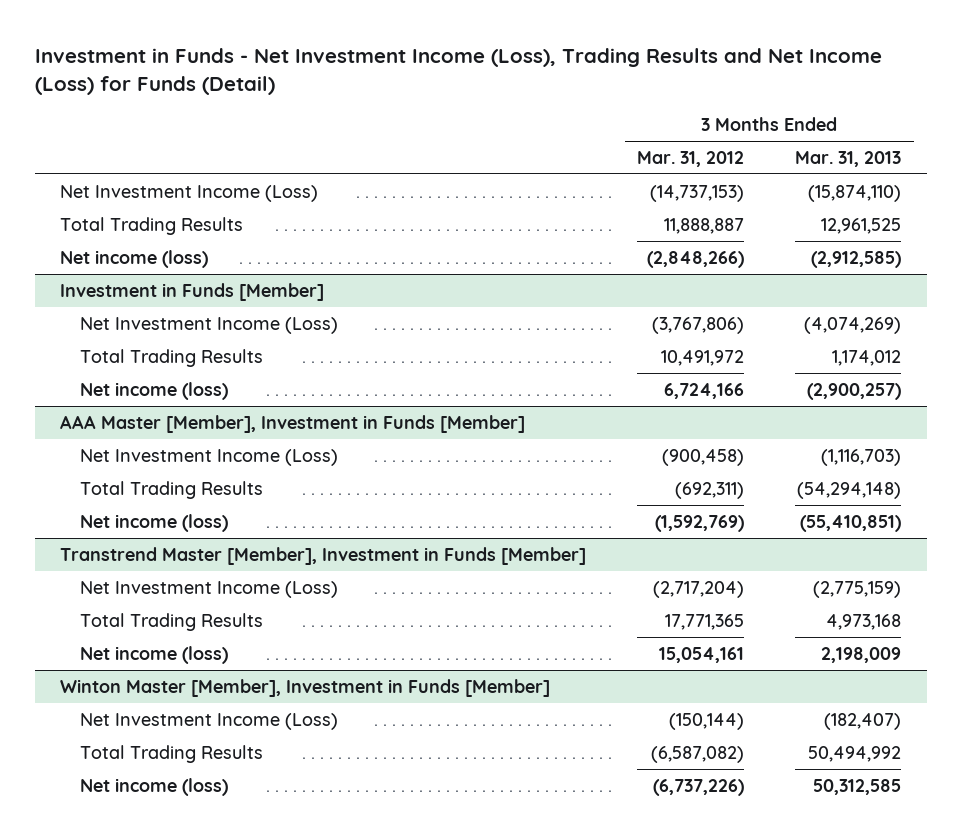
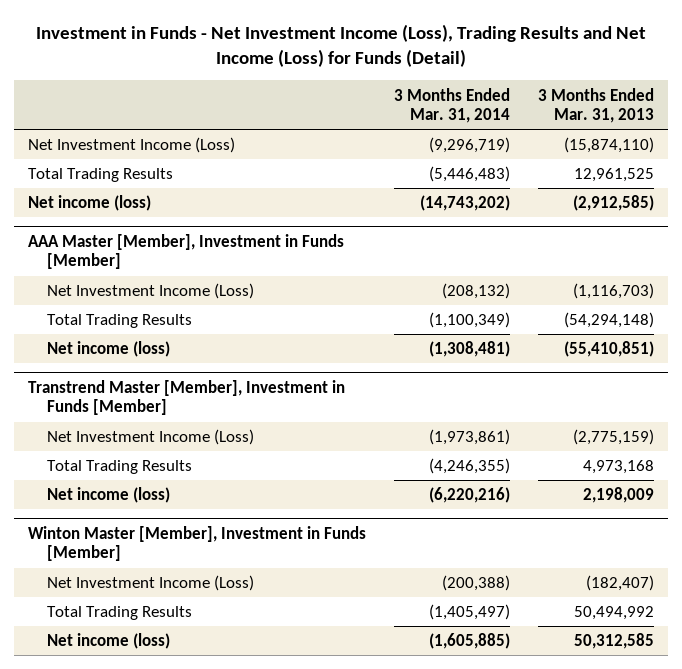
- | 3 Months Ended Mar. 31, 2012 | 3 Months Ended Mar. 31, 2013
+ | 3 Months Ended Mar. 31, 2014 | 3 Months Ended Mar. 31, 2013
- Investment in Funds [Member]
- Net Investment Income (Loss) | (3,767,806) | (4,074,269)
- Total Trading Results | 10,491,972 | 1,174,012
- Net income (loss) | 6,724,166 | (2,900,257)

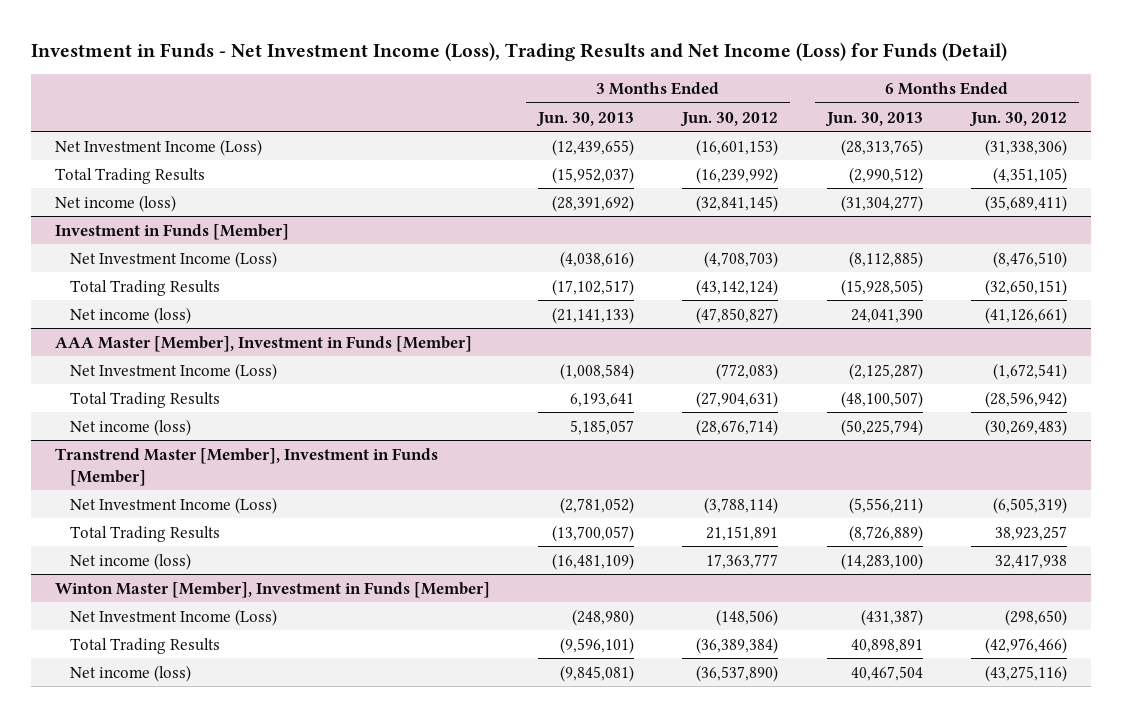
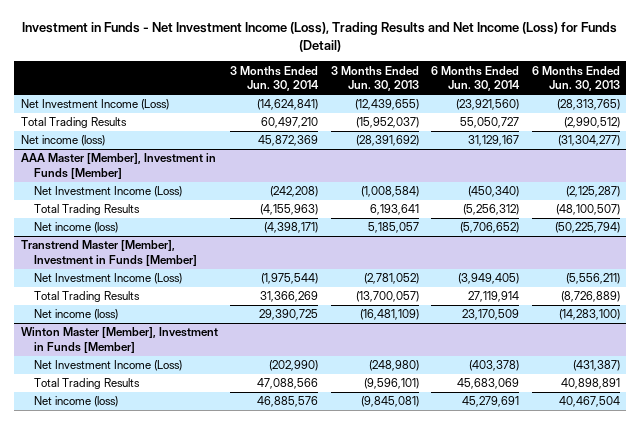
- | 3 Months Ended Jun. 30, 2013 | 3 Months Ended Jun. 30, 2012 | 6 Months Ended Jun. 30, 2013 | 6 Months Ended Jun. 30, 2012
+ | 3 Months Ended Jun. 30, 2014 | 3 Months Ended Jun. 30, 2013 | 6 Months Ended Jun. 30, 2014 | 6 Months Ended Jun. 30, 2013
- Investment in Funds [Member]
- Net Investment Income (Loss) | (4,038,616) | (4,708,703) | (8,112,885) | (8,476,510)
- Total Trading Results | (17,102,517) | (43,142,124) | (15,928,505) | (32,650,151)
- Net income (loss) | (21,141,133) | (47,850,827) | 24,041,390 | (41,126,661)

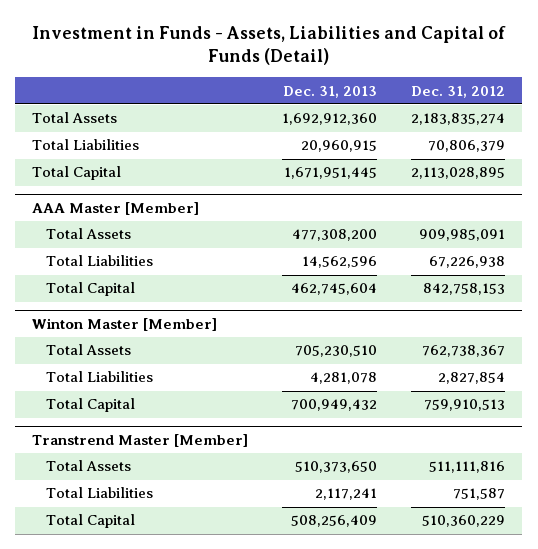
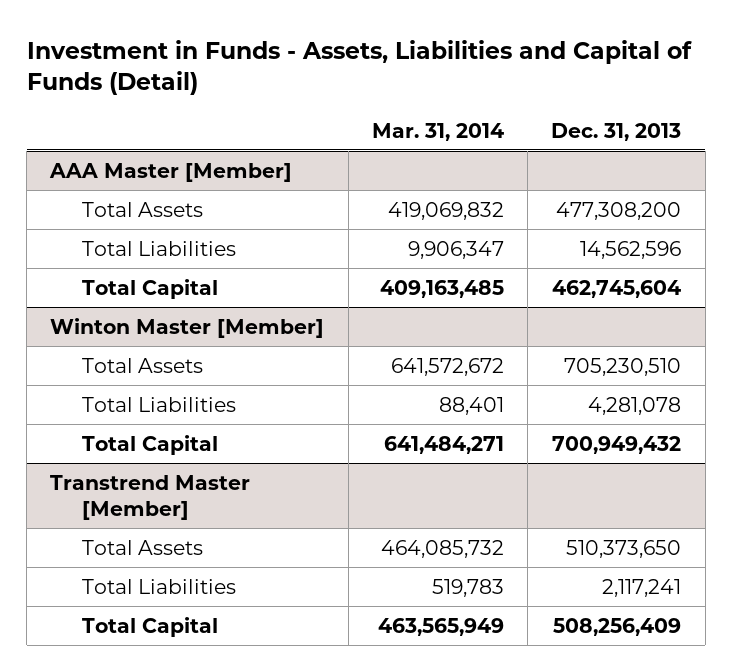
- | Dec. 31, 2013 | Dec. 31, 2012
+ | Mar. 31, 2014 | Dec. 31, 2013
- Total Assets | 1,692,912,360 | 2,183,835,274
- Total Liabilities | 20,960,915 | 70,806,379
- Total Capital | 1,671,951,445 | 2,113,028,895

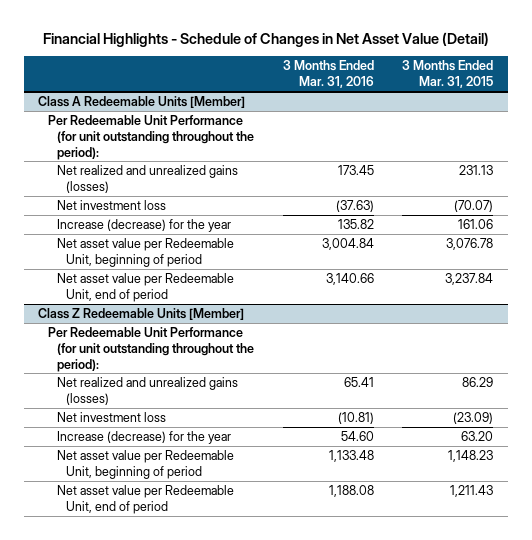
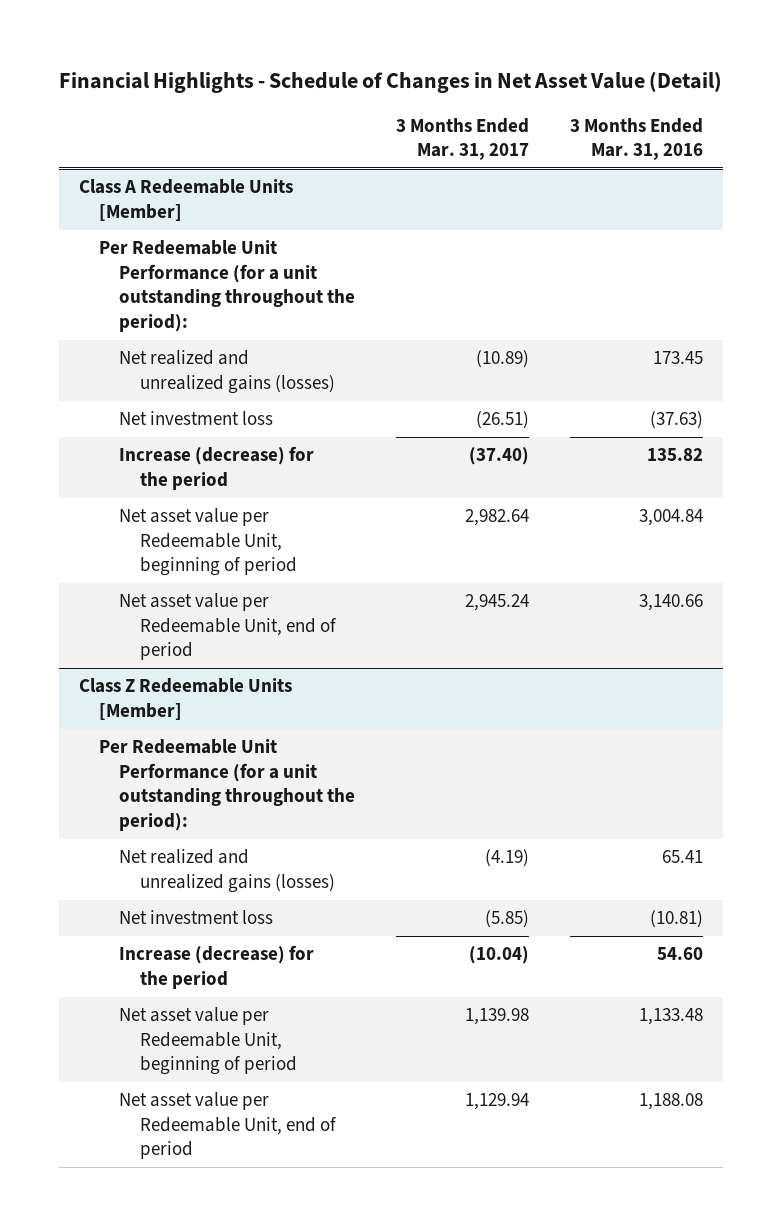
- | 3 Months Ended Mar. 31, 2016 | 3 Months Ended Mar. 31, 2015
+ | 3 Months Ended Mar. 31, 2017 | 3 Months Ended Mar. 31, 2016
@ Class A Redeemable Units [Member]
- Per Redeemable Unit Performance (for unit outstanding throughout the period):
+ Per Redeemable Unit Performance (for a unit outstanding throughout the period):
- Increase (decrease) for the year | 135.82 | 161.06
+ Increase (decrease) for the period | (37.40) | 135.82
@ Class Z Redeemable Units [Member]
- Per Redeemable Unit Performance (for unit outstanding throughout the period):
+ Per Redeemable Unit Performance (for a unit outstanding throughout the period):
- Increase (decrease) for the year | 54.60 | 63.20
+ Increase (decrease) for the period | (10.04) | 54.60

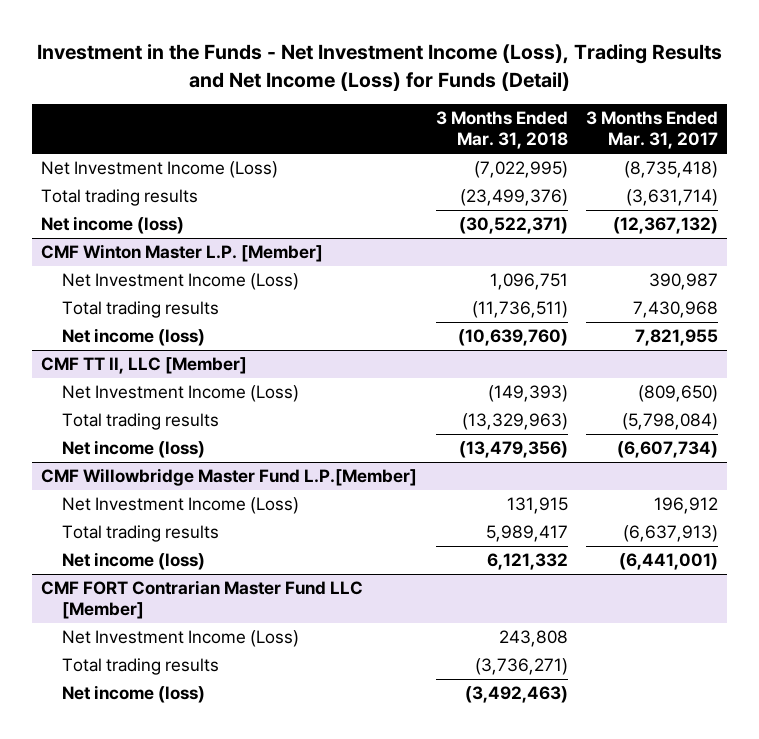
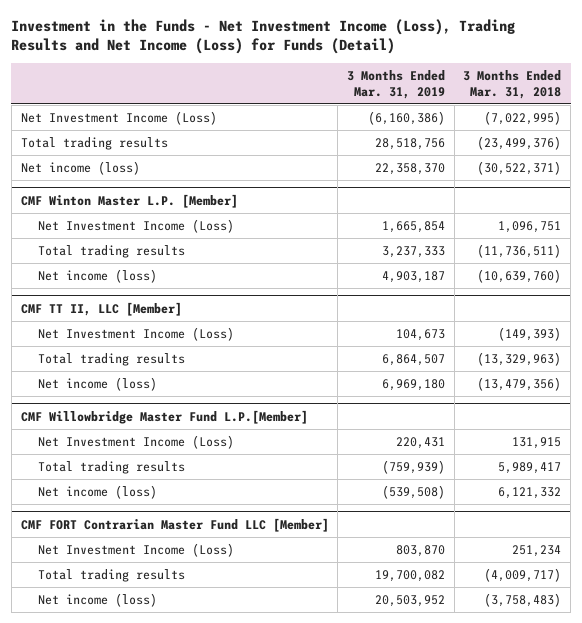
- | 3 Months Ended Mar. 31, 2018 | 3 Months Ended Mar. 31, 2017
+ | 3 Months Ended Mar. 31, 2019 | 3 Months Ended Mar. 31, 2018
@ CMF FORT Contrarian Master Fund LLC [Member]
- Net Investment Income (Loss) | 243,808 |
- Total trading results | (3,736,271) |
- Net income (loss) | (3,492,463) |
+ Net Investment Income (Loss) | 803,870 | 251,234
+ Total trading results | 19,700,082 | (4,009,717)
+ Net income (loss) | 20,503,952 | (3,758,483)

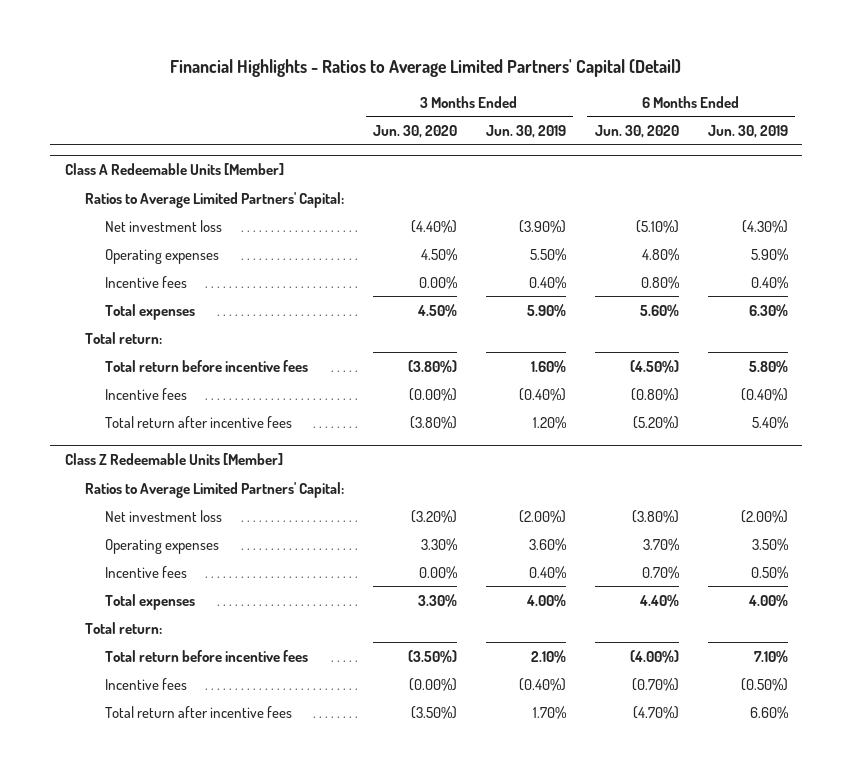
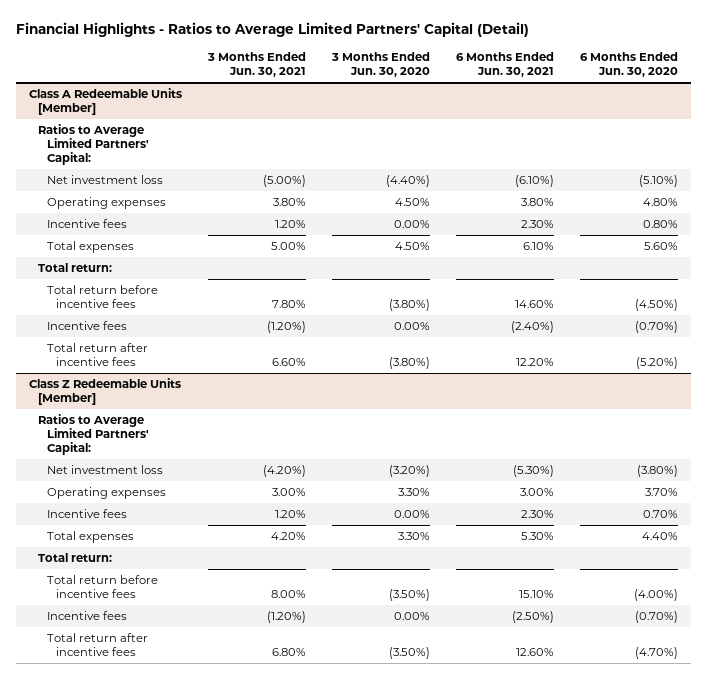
- | 3 Months Ended Jun. 30, 2020 | 3 Months Ended Jun. 30, 2019 | 6 Months Ended Jun. 30, 2020 | 6 Months Ended Jun. 30, 2019
+ | 3 Months Ended Jun. 30, 2021 | 3 Months Ended Jun. 30, 2020 | 6 Months Ended Jun. 30, 2021 | 6 Months Ended Jun. 30, 2020
@ Class A Redeemable Units [Member]
- Incentive fees | (0.00%) | (0.40%) | (0.80%) | (0.40%)
+ Incentive fees | (1.20%) | 0.00% | (2.40%) | (0.70%)
@ Class Z Redeemable Units [Member]
- Incentive fees | (0.00%) | (0.40%) | (0.70%) | (0.50%)
+ Incentive fees | (1.20%) | 0.00% | (2.50%) | (0.70%)

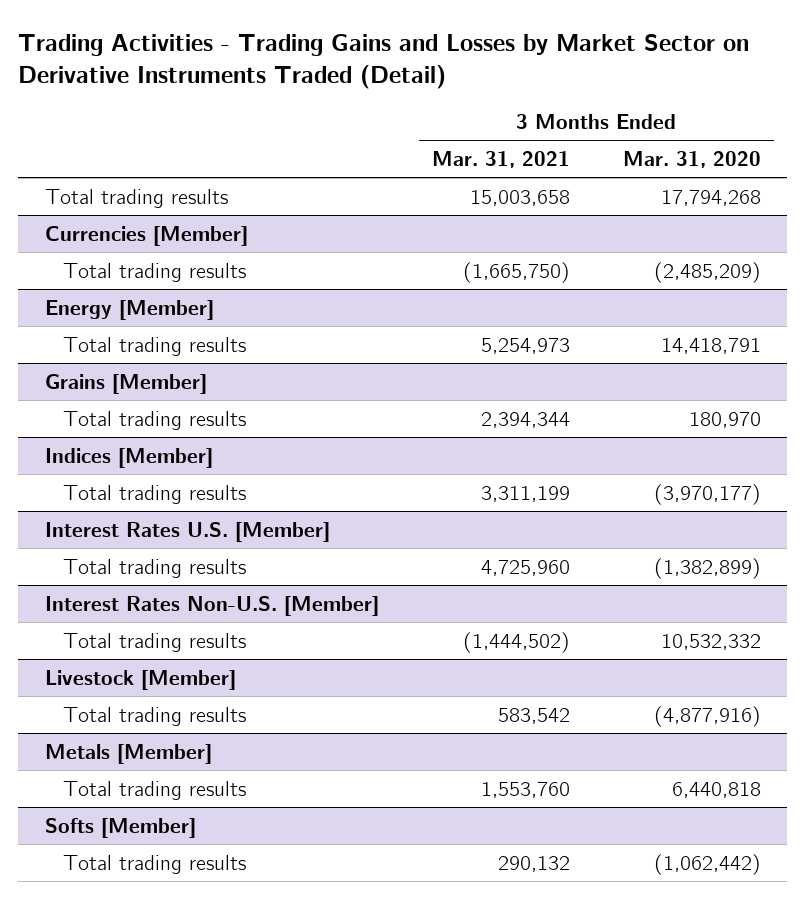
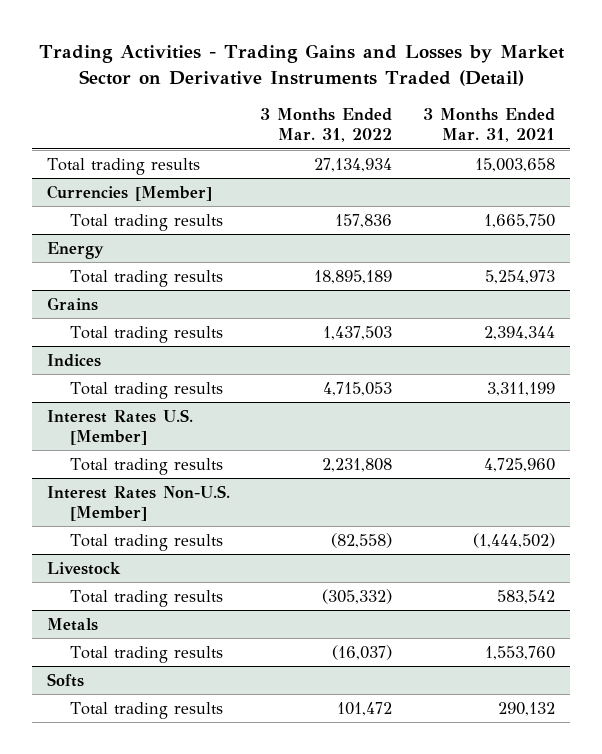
- | 3 Months Ended Mar. 31, 2021 | 3 Months Ended Mar. 31, 2020
+ | 3 Months Ended Mar. 31, 2022 | 3 Months Ended Mar. 31, 2021
@ Currencies [Member]
- Total trading results | (1,665,750) | (2,485,209)
- Energy [Member]
@ Currencies [Member]
+ Total trading results | 157,836 | 1,665,750
+ Energy
- Grains [Member]
+ Grains
- Indices [Member]
+ Indices
- Livestock [Member]
+ Livestock
- Metals [Member]
+ Metals
- Softs [Member]
+ Softs

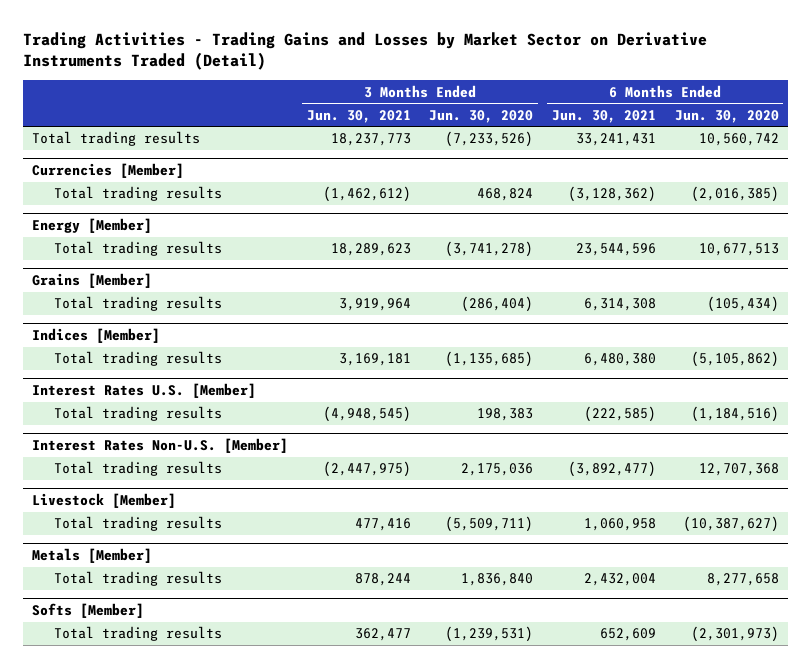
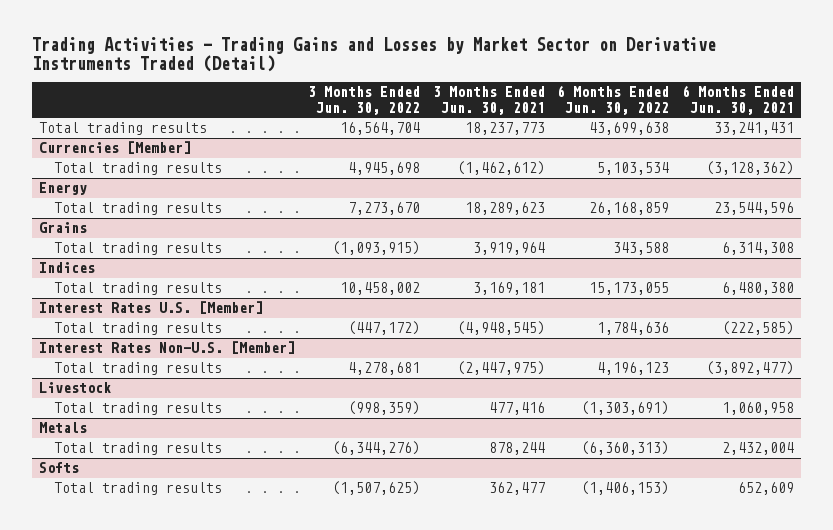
- | 3 Months Ended Jun. 30, 2021 | 3 Months Ended Jun. 30, 2020 | 6 Months Ended Jun. 30, 2021 | 6 Months Ended Jun. 30, 2020
+ | 3 Months Ended Jun. 30, 2022 | 3 Months Ended Jun. 30, 2021 | 6 Months Ended Jun. 30, 2022 | 6 Months Ended Jun. 30, 2021
- Energy [Member]
+ Energy
- Grains [Member]
+ Grains
- Indices [Member]
+ Indices
- Livestock [Member]
+ Livestock
- Metals [Member]
+ Metals
- Softs [Member]
+ Softs

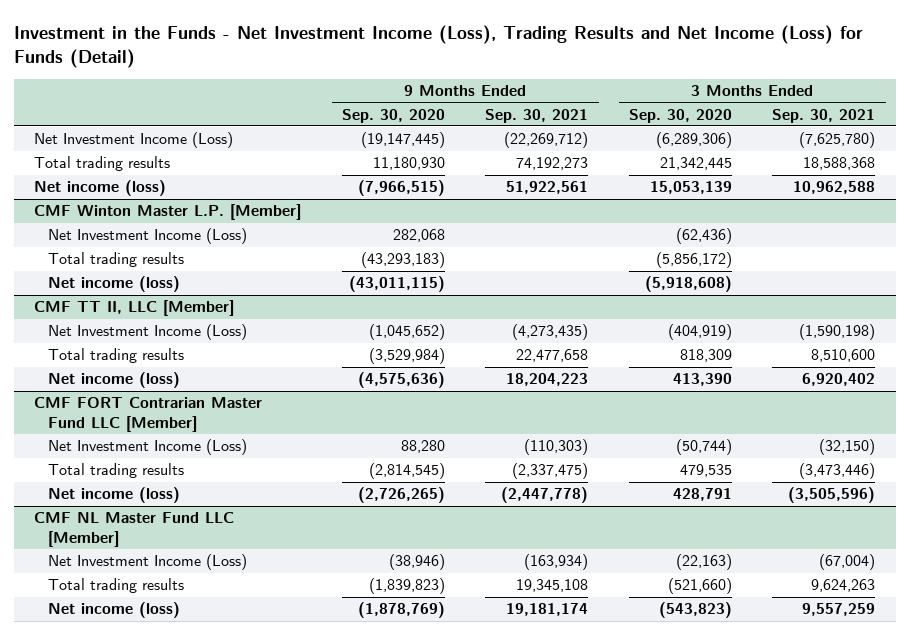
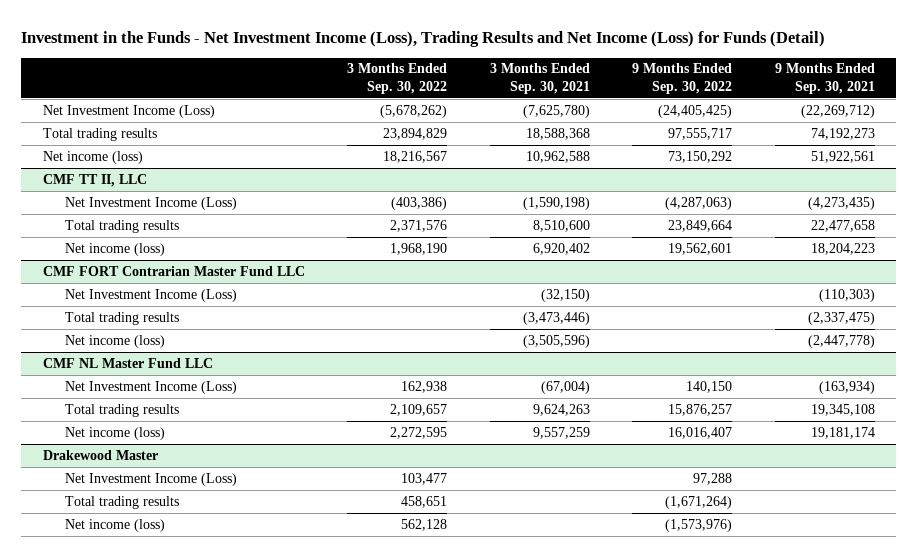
- | 9 Months Ended Sep. 30, 2020 | 9 Months Ended Sep. 30, 2021 | 3 Months Ended Sep. 30, 2020 | 3 Months Ended Sep. 30, 2021
+ | 3 Months Ended Sep. 30, 2022 | 3 Months Ended Sep. 30, 2021 | 9 Months Ended Sep. 30, 2022 | 9 Months Ended Sep. 30, 2021
- CMF Winton Master L.P. [Member]
- Net Investment Income (Loss) | 282,068 | | (62,436) |
- Total trading results | (43,293,183) | | (5,856,172) |
- Net income (loss) | (43,011,115) | | (5,918,608) |
- CMF TT II, LLC [Member]
+ CMF TT II, LLC
- CMF FORT Contrarian Master Fund LLC [Member]
+ CMF FORT Contrarian Master Fund LLC
- CMF NL Master Fund LLC [Member]
+ CMF NL Master Fund LLC
+ Drakewood Master
+ Net Investment Income (Loss) | 103,477 | | 97,288 |
+ Total trading results | 458,651 | | (1,671,264) |
+ Net income (loss) | 562,128 | | (1,573,976) |

